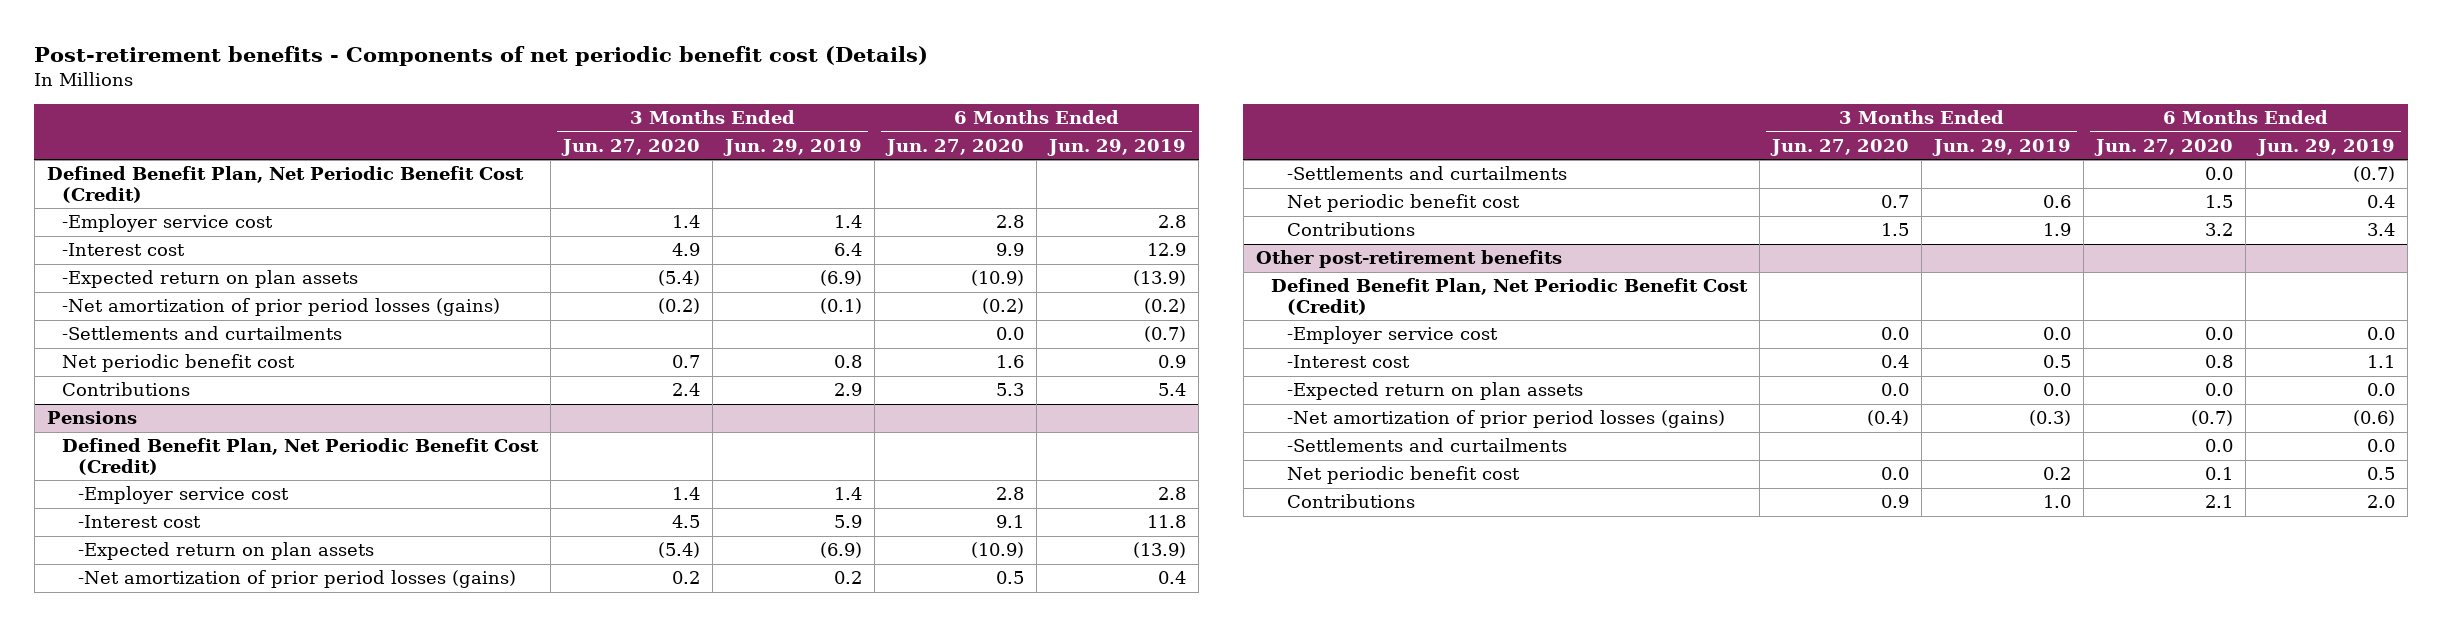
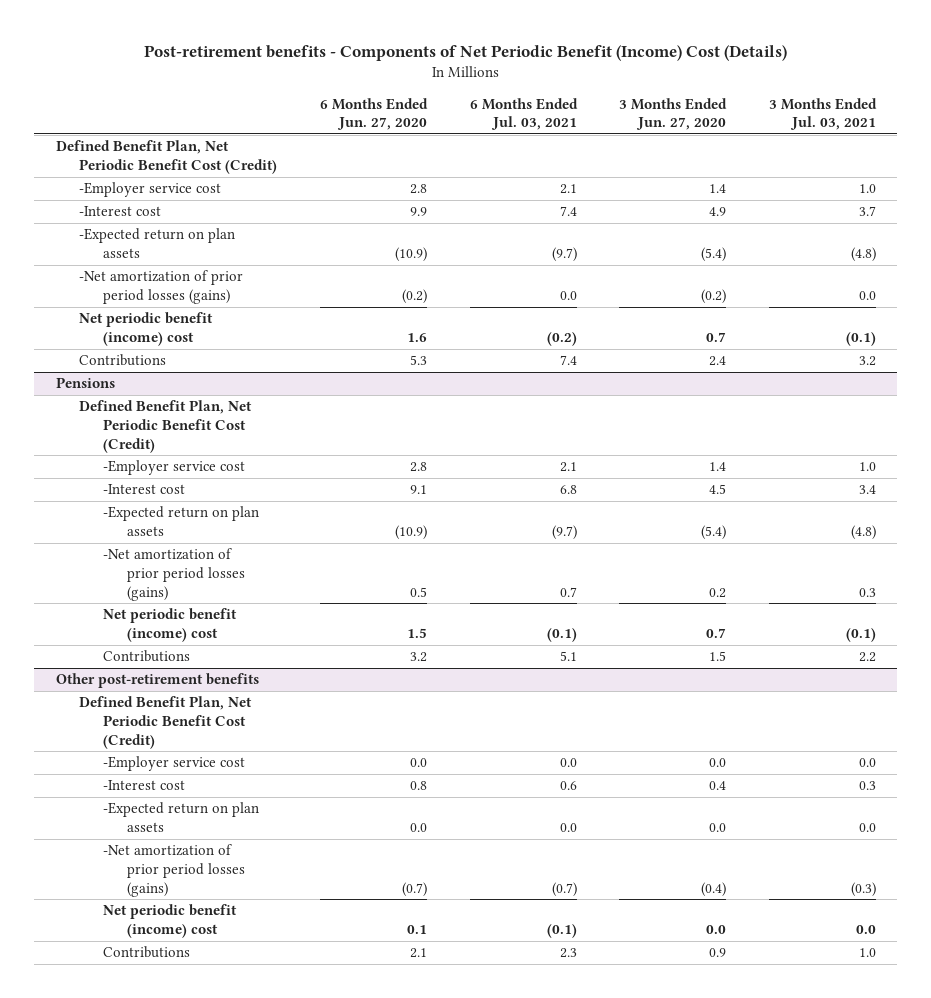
- Post-retirement benefits - Components of net periodic benefit cost (Details)
+ Post-retirement benefits - Components of Net Periodic Benefit (Income) Cost (Details)
- | 3 Months Ended Jun. 27, 2020 | 3 Months Ended Jun. 29, 2019 | 6 Months Ended Jun. 27, 2020 | 6 Months Ended Jun. 29, 2019
+ | 6 Months Ended Jun. 27, 2020 | 6 Months Ended Jul. 03, 2021 | 3 Months Ended Jun. 27, 2020 | 3 Months Ended Jul. 03, 2021
- -Settlements and curtailments | | | 0.0 | (0.7)
- Net periodic benefit cost | 0.7 | 0.8 | 1.6 | 0.9
+ Net periodic benefit (income) cost | 1.6 | (0.2) | 0.7 | (0.1)
@ Pensions
- -Settlements and curtailments | | | 0.0 | (0.7)
- Net periodic benefit cost | 0.7 | 0.6 | 1.5 | 0.4
+ Net periodic benefit (income) cost | 1.5 | (0.1) | 0.7 | (0.1)
@ Other post-retirement benefits
- -Settlements and curtailments | | | 0.0 | 0.0
- Net periodic benefit cost | 0.0 | 0.2 | 0.1 | 0.5
+ Net periodic benefit (income) cost | 0.1 | (0.1) | 0.0 | 0.0

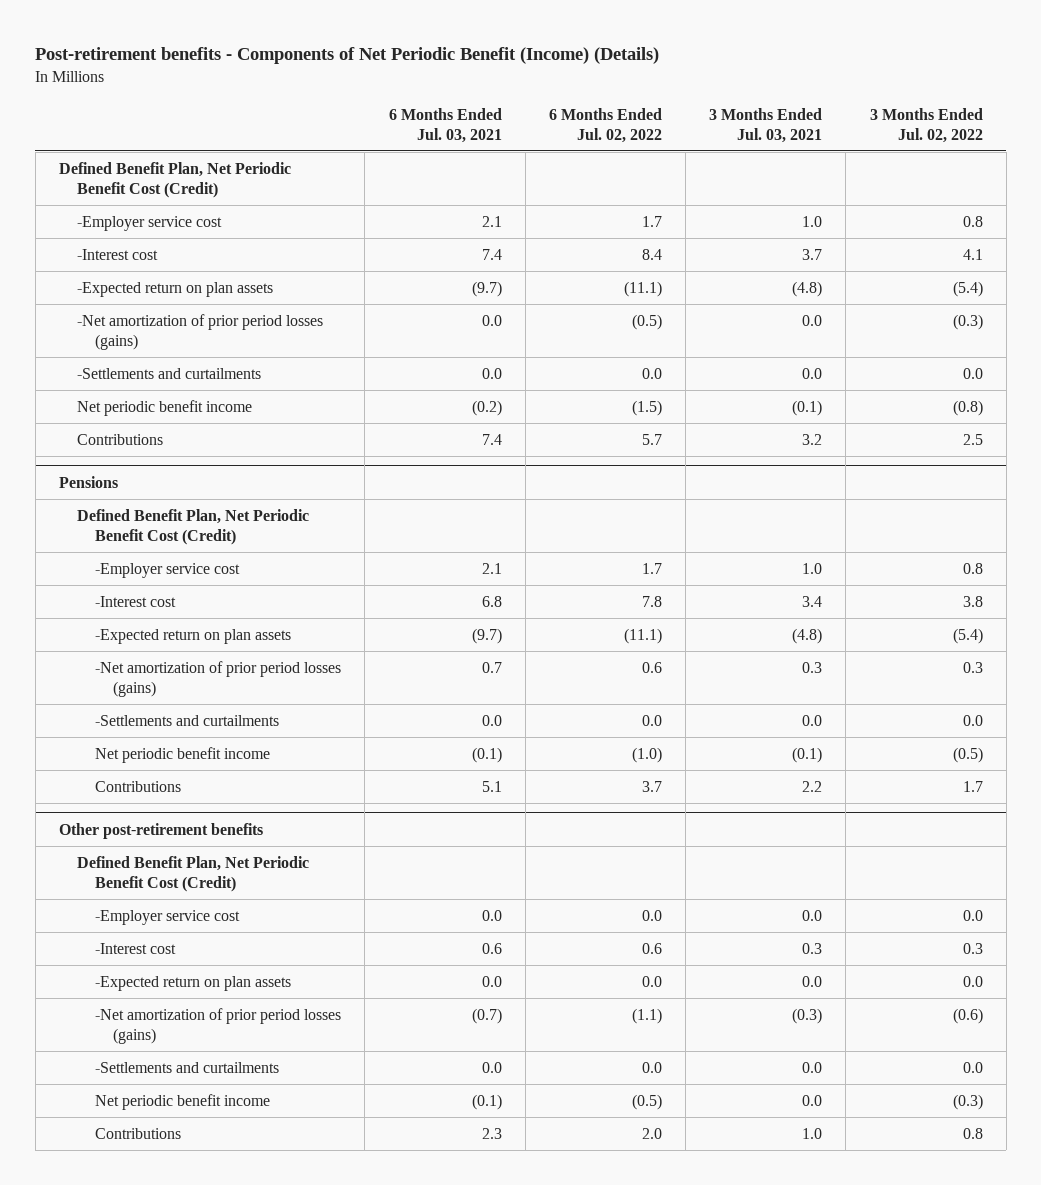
- Post-retirement benefits - Components of Net Periodic Benefit (Income) Cost (Details)
+ Post-retirement benefits - Components of Net Periodic Benefit (Income) (Details)
- | 6 Months Ended Jun. 27, 2020 | 6 Months Ended Jul. 03, 2021 | 3 Months Ended Jun. 27, 2020 | 3 Months Ended Jul. 03, 2021
+ | 6 Months Ended Jul. 03, 2021 | 6 Months Ended Jul. 02, 2022 | 3 Months Ended Jul. 03, 2021 | 3 Months Ended Jul. 02, 2022
- Net periodic benefit (income) cost | 1.6 | (0.2) | 0.7 | (0.1)
+ -Settlements and curtailments | 0.0 | 0.0 | 0.0 | 0.0
+ Net periodic benefit income | (0.2) | (1.5) | (0.1) | (0.8)
@ Pensions
- Net periodic benefit (income) cost | 1.5 | (0.1) | 0.7 | (0.1)
+ -Settlements and curtailments | 0.0 | 0.0 | 0.0 | 0.0
+ Net periodic benefit income | (0.1) | (1.0) | (0.1) | (0.5)
@ Other post-retirement benefits
- Net periodic benefit (income) cost | 0.1 | (0.1) | 0.0 | 0.0
+ -Settlements and curtailments | 0.0 | 0.0 | 0.0 | 0.0
+ Net periodic benefit income | (0.1) | (0.5) | 0.0 | (0.3)

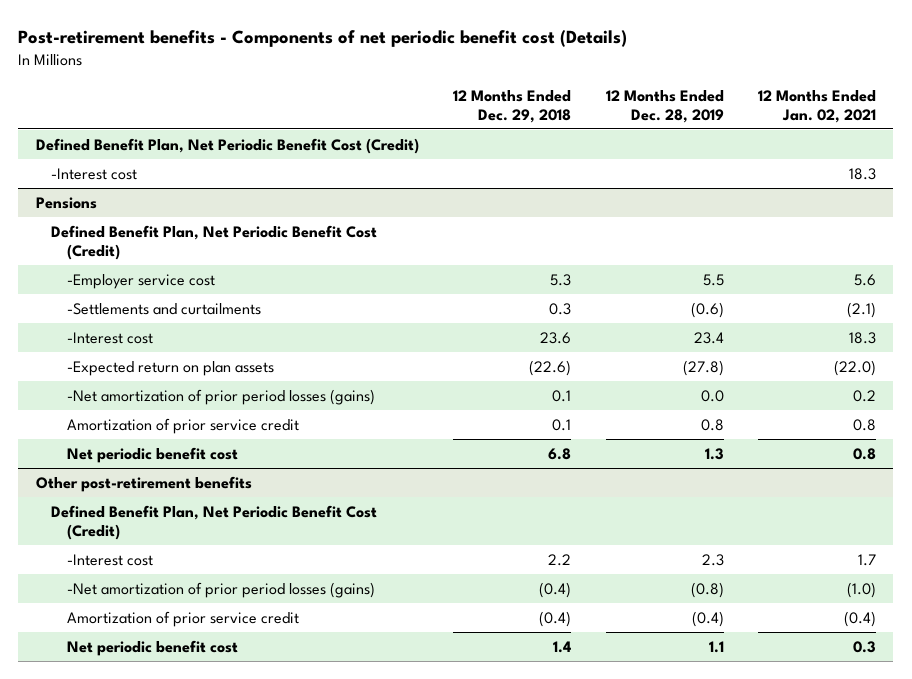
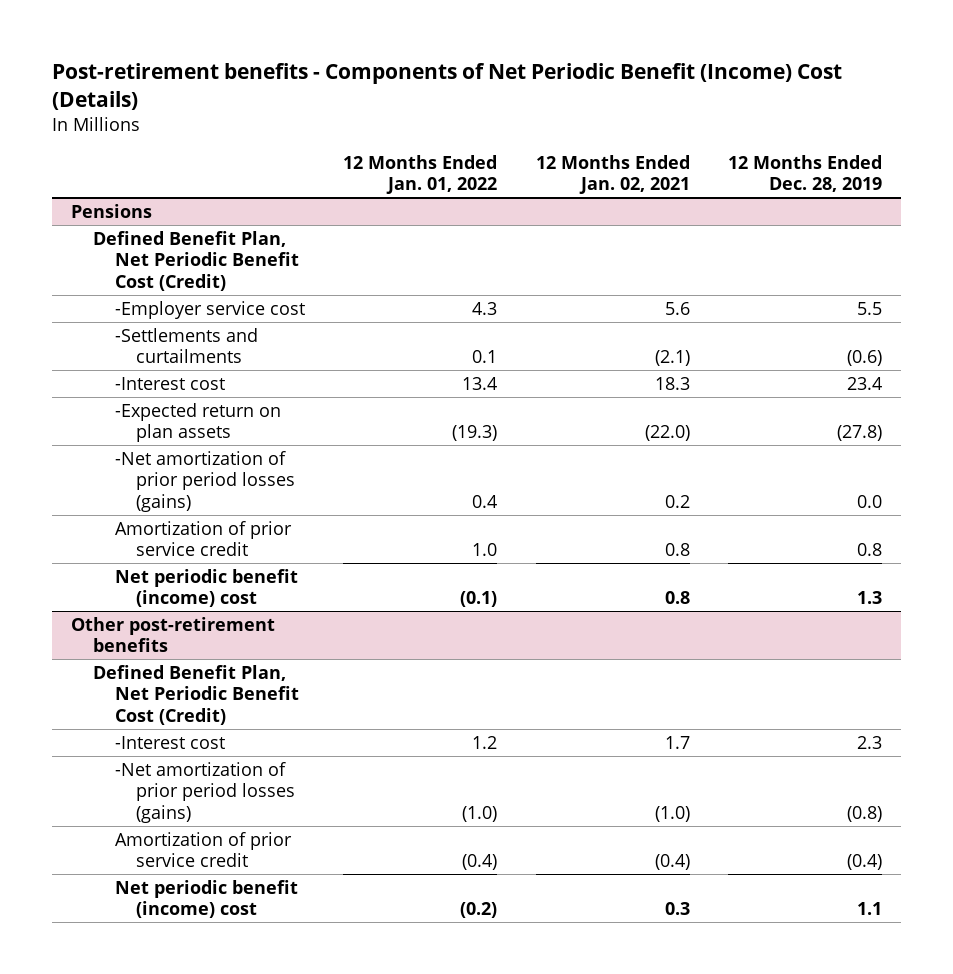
- Post-retirement benefits - Components of net periodic benefit cost (Details)
+ Post-retirement benefits - Components of Net Periodic Benefit (Income) Cost (Details)
- | 12 Months Ended Dec. 29, 2018 | 12 Months Ended Dec. 28, 2019 | 12 Months Ended Jan. 02, 2021
+ | 12 Months Ended Jan. 01, 2022 | 12 Months Ended Jan. 02, 2021 | 12 Months Ended Dec. 28, 2019
- Defined Benefit Plan, Net Periodic Benefit Cost (Credit)
- -Interest cost | | | 18.3
@ Pensions
- Net periodic benefit cost | 6.8 | 1.3 | 0.8
+ Net periodic benefit (income) cost | (0.1) | 0.8 | 1.3
@ Other post-retirement benefits
- Net periodic benefit cost | 1.4 | 1.1 | 0.3
+ Net periodic benefit (income) cost | (0.2) | 0.3 | 1.1

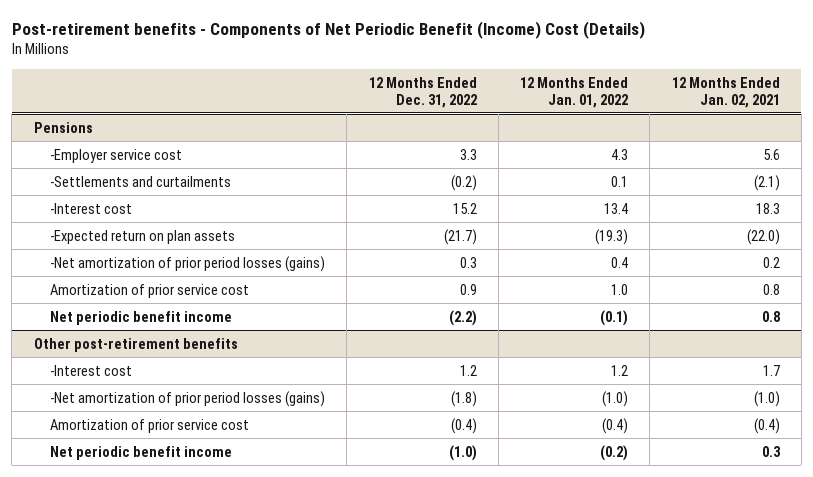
- | 12 Months Ended Jan. 01, 2022 | 12 Months Ended Jan. 02, 2021 | 12 Months Ended Dec. 28, 2019
+ | 12 Months Ended Dec. 31, 2022 | 12 Months Ended Jan. 01, 2022 | 12 Months Ended Jan. 02, 2021
@ Pensions
- Defined Benefit Plan, Net Periodic Benefit Cost (Credit)
- Amortization of prior service credit | 1.0 | 0.8 | 0.8
- Net periodic benefit (income) cost | (0.1) | 0.8 | 1.3
+ Amortization of prior service cost | 0.9 | 1.0 | 0.8
+ Net periodic benefit income | (2.2) | (0.1) | 0.8
@ Other post-retirement benefits
- Defined Benefit Plan, Net Periodic Benefit Cost (Credit)
- Amortization of prior service credit | (0.4) | (0.4) | (0.4)
- Net periodic benefit (income) cost | (0.2) | 0.3 | 1.1
+ Amortization of prior service cost | (0.4) | (0.4) | (0.4)
+ Net periodic benefit income | (1.0) | (0.2) | 0.3

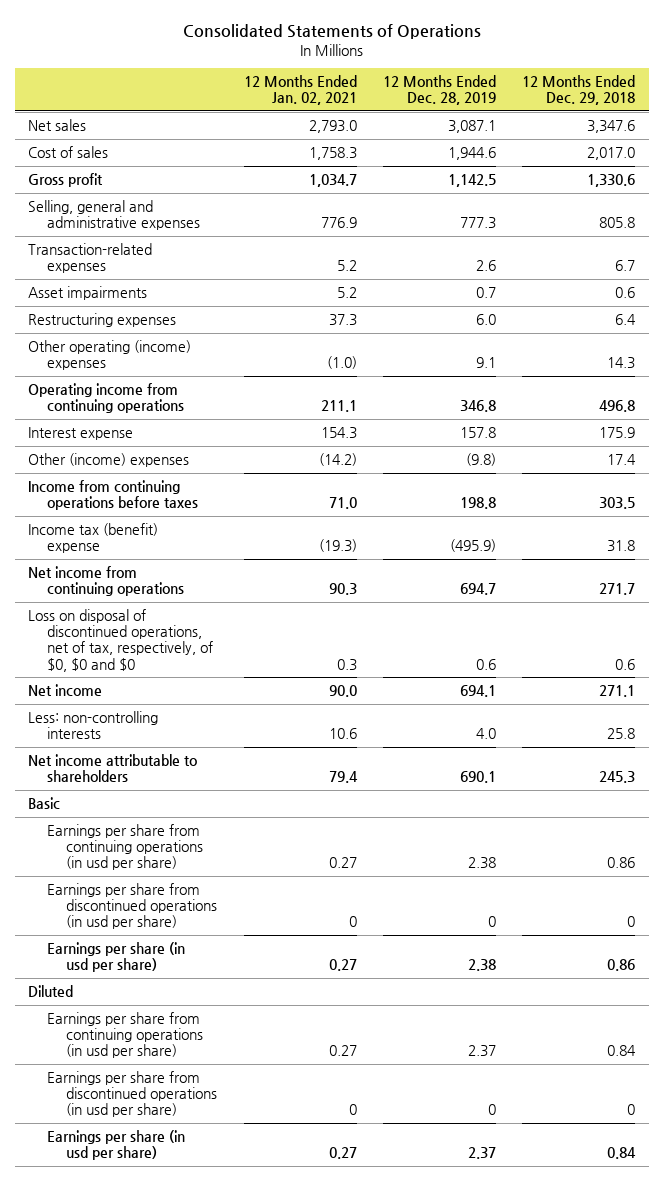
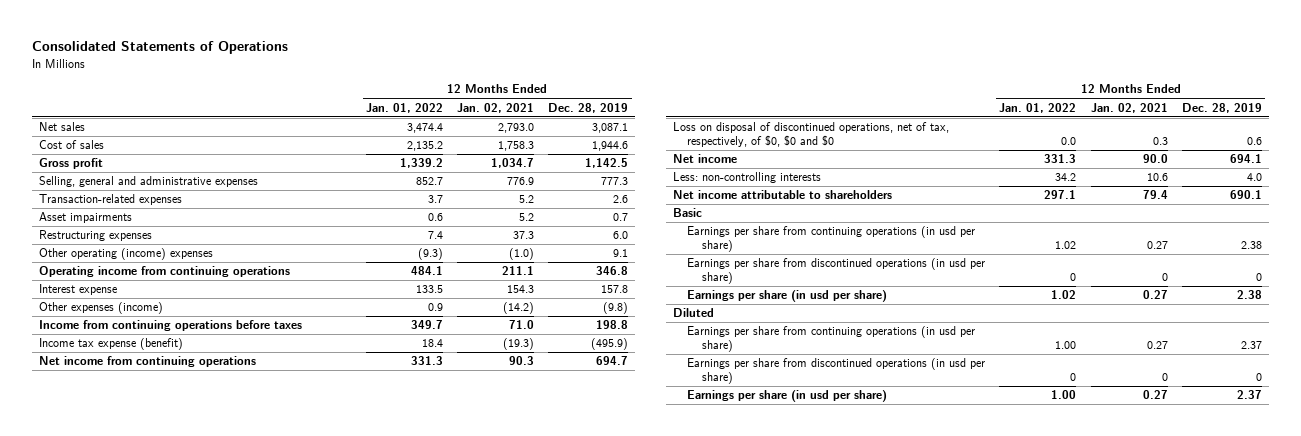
- | 12 Months Ended Jan. 02, 2021 | 12 Months Ended Dec. 28, 2019 | 12 Months Ended Dec. 29, 2018
+ | 12 Months Ended Jan. 01, 2022 | 12 Months Ended Jan. 02, 2021 | 12 Months Ended Dec. 28, 2019
- Other (income) expenses | (14.2) | (9.8) | 17.4
+ Other expenses (income) | 0.9 | (14.2) | (9.8)
- Income tax (benefit) expense | (19.3) | (495.9) | 31.8
+ Income tax expense (benefit) | 18.4 | (19.3) | (495.9)

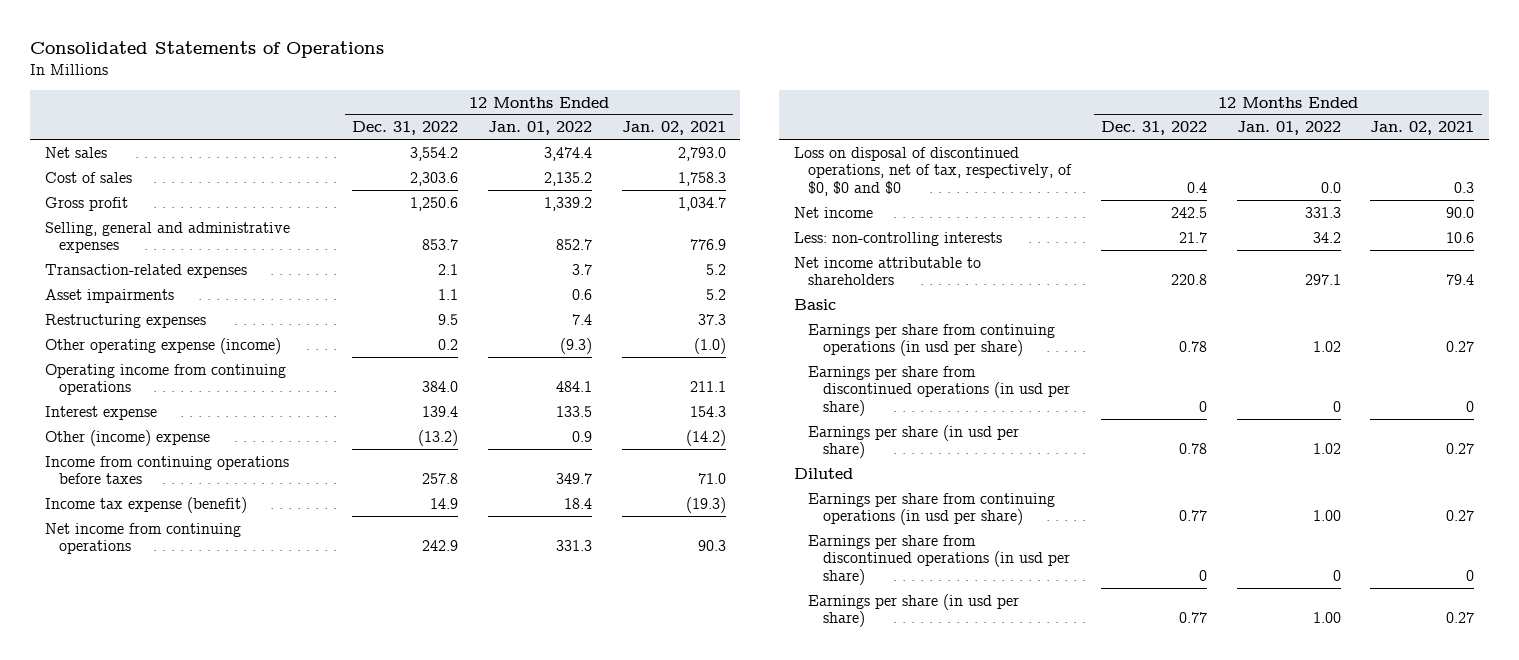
- | 12 Months Ended Jan. 01, 2022 | 12 Months Ended Jan. 02, 2021 | 12 Months Ended Dec. 28, 2019
+ | 12 Months Ended Dec. 31, 2022 | 12 Months Ended Jan. 01, 2022 | 12 Months Ended Jan. 02, 2021
- Other operating (income) expenses | (9.3) | (1.0) | 9.1
+ Other operating expense (income) | 0.2 | (9.3) | (1.0)
- Other expenses (income) | 0.9 | (14.2) | (9.8)
+ Other (income) expense | (13.2) | 0.9 | (14.2)

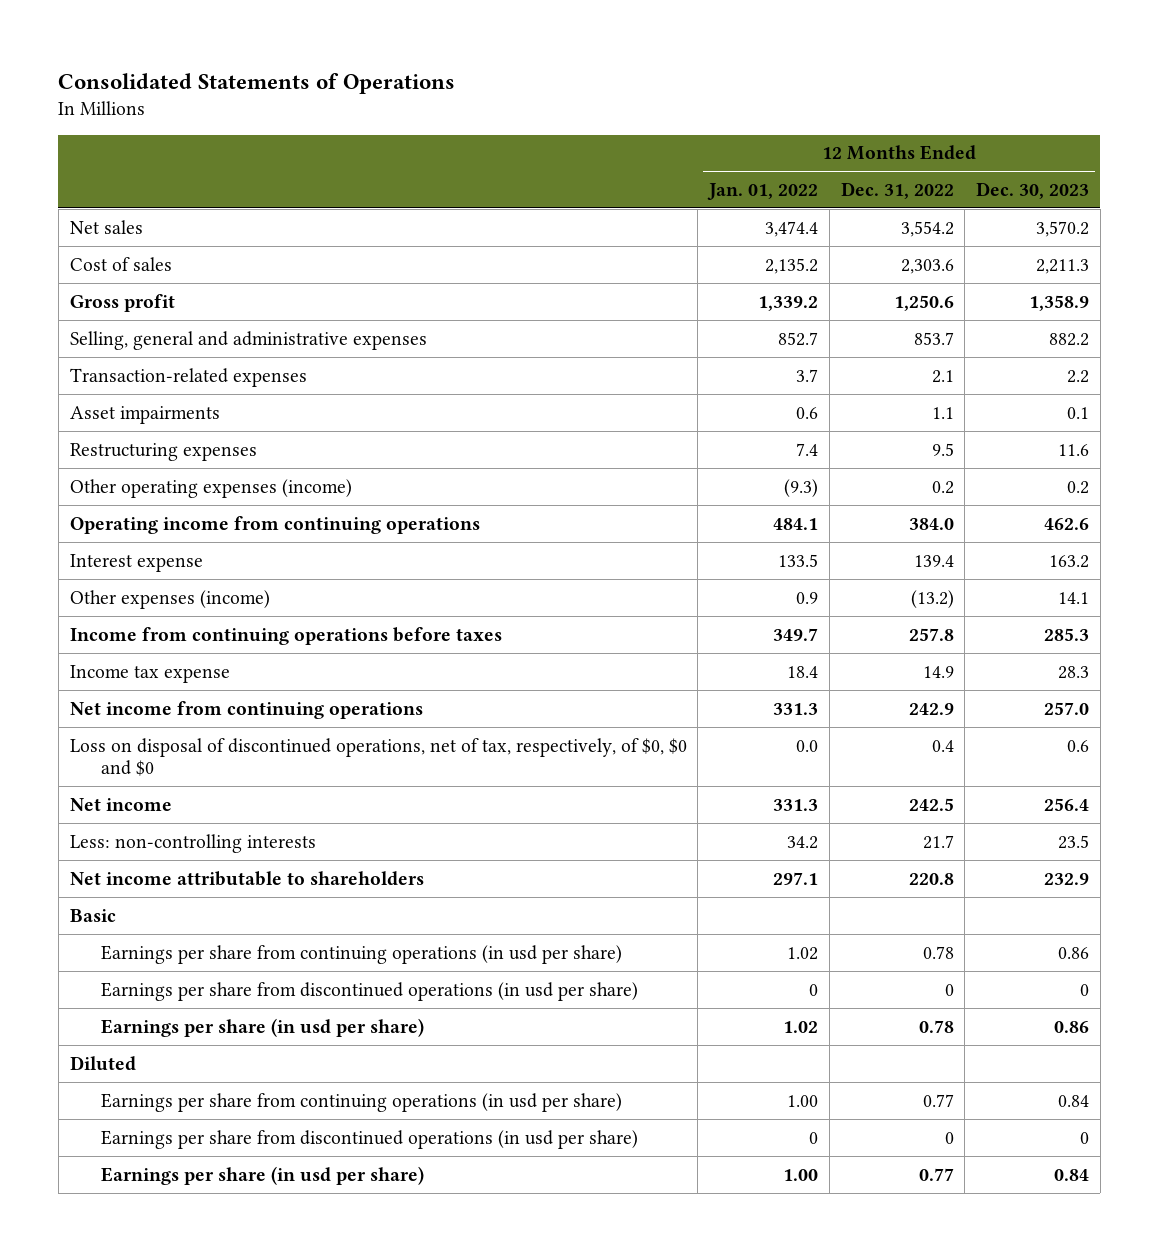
- | 12 Months Ended Dec. 31, 2022 | 12 Months Ended Jan. 01, 2022 | 12 Months Ended Jan. 02, 2021
+ | 12 Months Ended Jan. 01, 2022 | 12 Months Ended Dec. 31, 2022 | 12 Months Ended Dec. 30, 2023
- Other operating expense (income) | 0.2 | (9.3) | (1.0)
+ Other operating expenses (income) | (9.3) | 0.2 | 0.2
- Other (income) expense | (13.2) | 0.9 | (14.2)
+ Other expenses (income) | 0.9 | (13.2) | 14.1
- Income tax expense (benefit) | 14.9 | 18.4 | (19.3)
+ Income tax expense | 18.4 | 14.9 | 28.3

